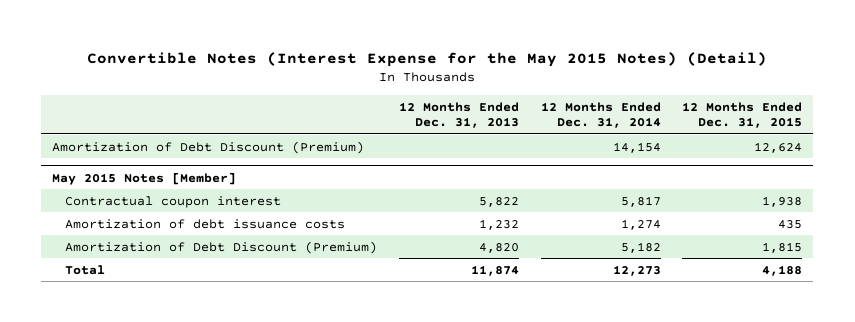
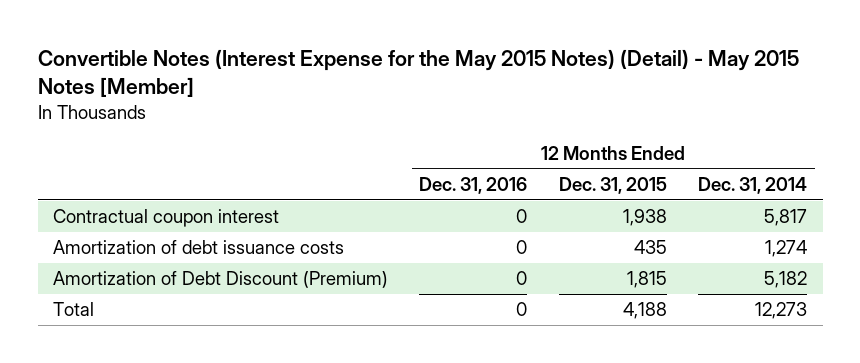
- Convertible Notes (Interest Expense for the May 2015 Notes) (Detail)
+ Convertible Notes (Interest Expense for the May 2015 Notes) (Detail) - May 2015 Notes [Member]
- | 12 Months Ended Dec. 31, 2013 | 12 Months Ended Dec. 31, 2014 | 12 Months Ended Dec. 31, 2015
+ | 12 Months Ended Dec. 31, 2016 | 12 Months Ended Dec. 31, 2015 | 12 Months Ended Dec. 31, 2014
- Amortization of Debt Discount (Premium) | | 14,154 | 12,624
- May 2015 Notes [Member]

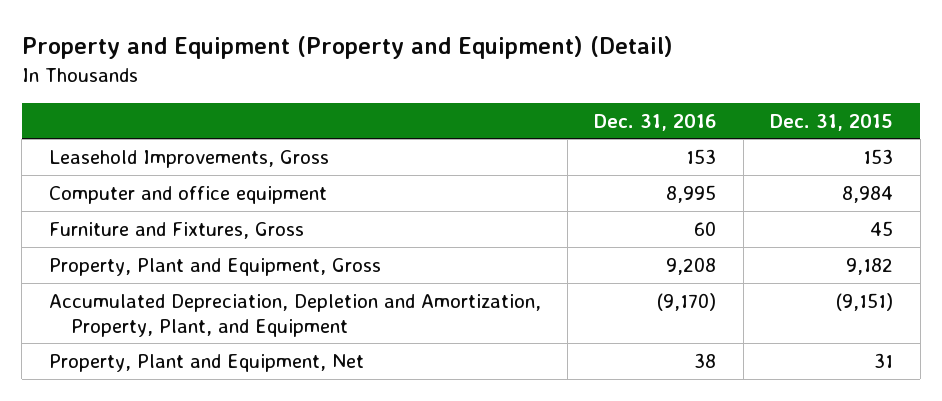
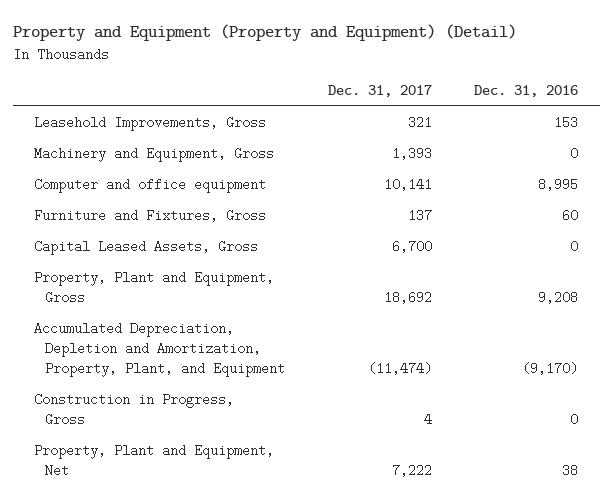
- | Dec. 31, 2016 | Dec. 31, 2015
+ | Dec. 31, 2017 | Dec. 31, 2016
+ Machinery and Equipment, Gross | 1,393 | 0
+ Capital Leased Assets, Gross | 6,700 | 0
+ Construction in Progress, Gross | 4 | 0

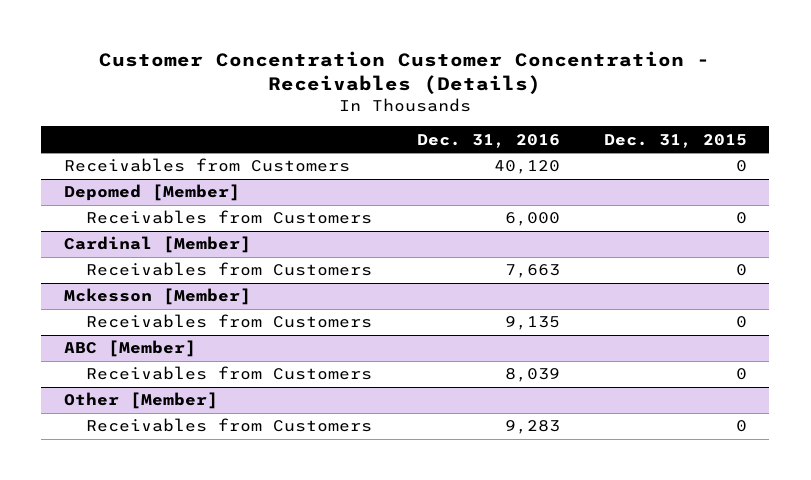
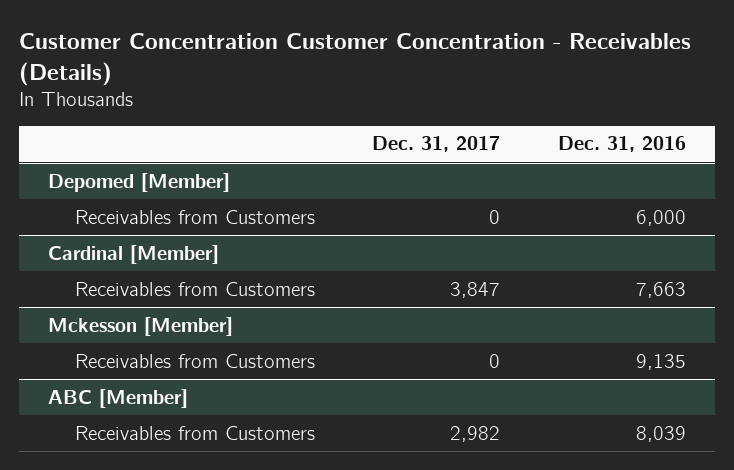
- | Dec. 31, 2016 | Dec. 31, 2015
+ | Dec. 31, 2017 | Dec. 31, 2016
- Receivables from Customers | 40,120 | 0
- Other [Member]
- Receivables from Customers | 9,283 | 0

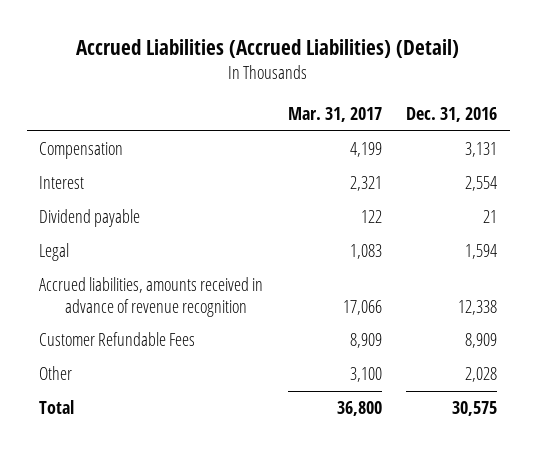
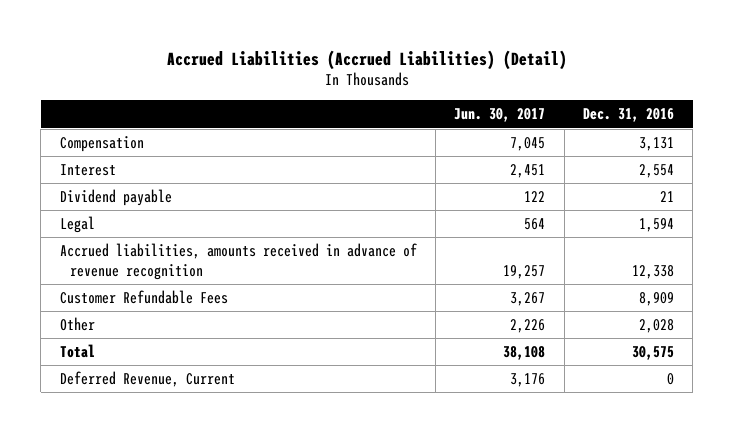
- | Mar. 31, 2017 | Dec. 31, 2016
+ | Jun. 30, 2017 | Dec. 31, 2016
+ Deferred Revenue, Current | 3,176 | 0

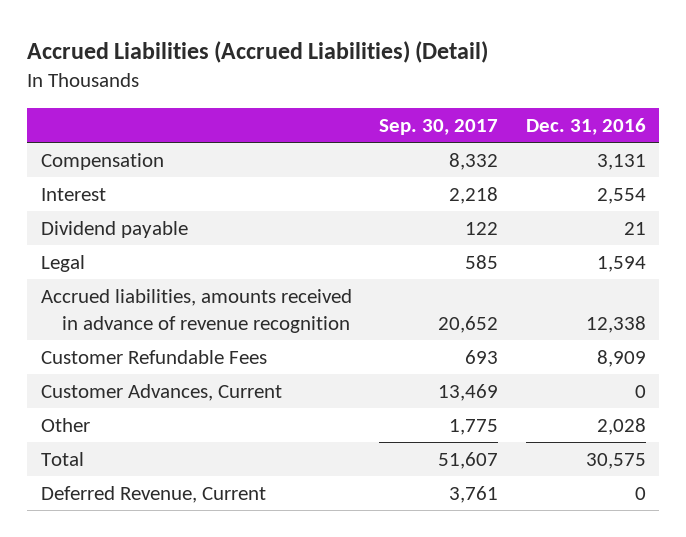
- | Jun. 30, 2017 | Dec. 31, 2016
+ | Sep. 30, 2017 | Dec. 31, 2016
+ Customer Advances, Current | 13,469 | 0

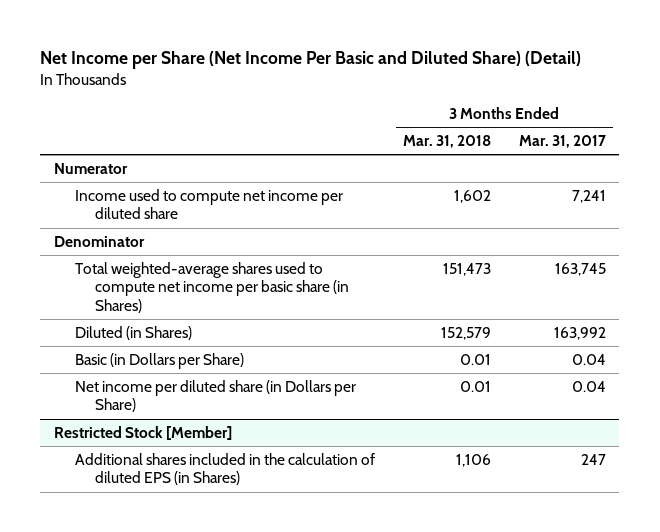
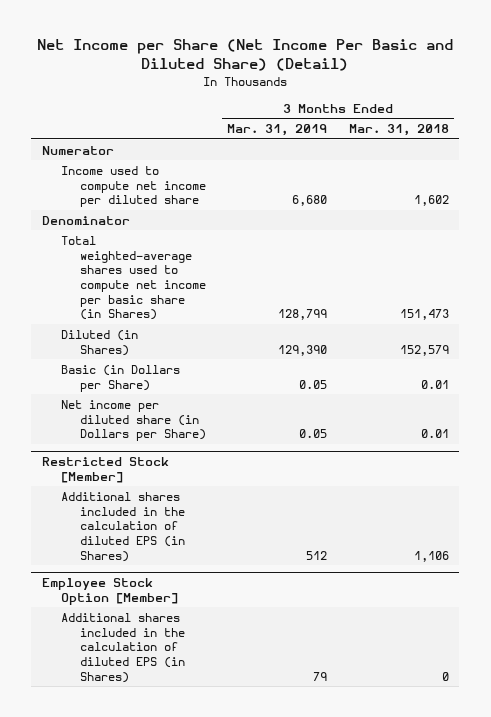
- | 3 Months Ended Mar. 31, 2018 | 3 Months Ended Mar. 31, 2017
+ | 3 Months Ended Mar. 31, 2019 | 3 Months Ended Mar. 31, 2018
+ Employee Stock Option [Member]
+ Additional shares included in the calculation of diluted EPS (in Shares) | 79 | 0

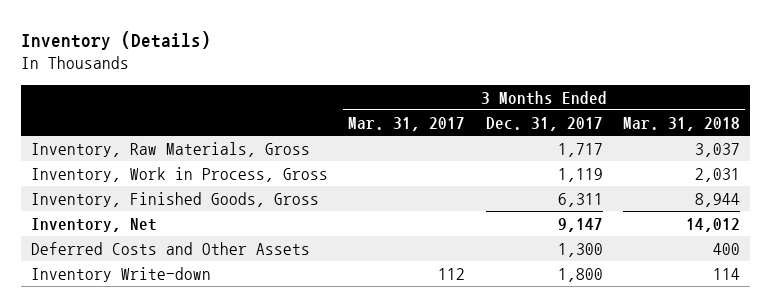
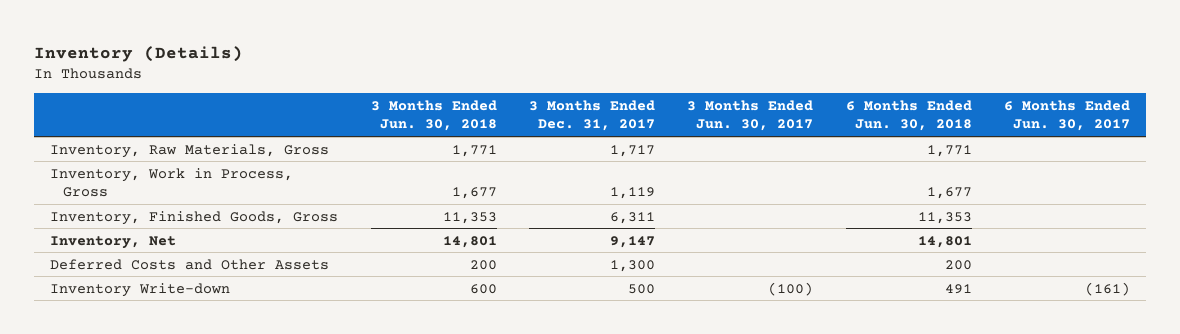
- | 3 Months Ended Mar. 31, 2017 | 3 Months Ended Dec. 31, 2017 | 3 Months Ended Mar. 31, 2018
+ | 3 Months Ended Jun. 30, 2018 | 3 Months Ended Dec. 31, 2017 | 3 Months Ended Jun. 30, 2017 | 6 Months Ended Jun. 30, 2018 | 6 Months Ended Jun. 30, 2017
- Inventory Write-down | 112 | 1,800 | 114
+ Inventory Write-down | 600 | 500 | (100) | 491 | (161)

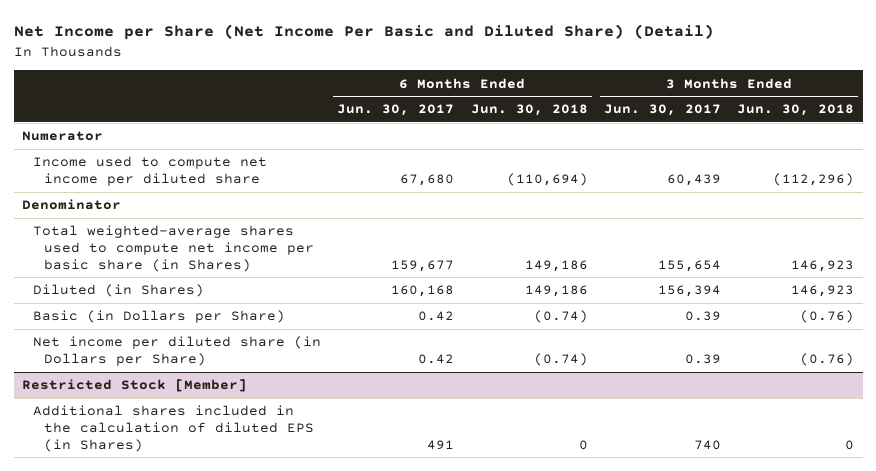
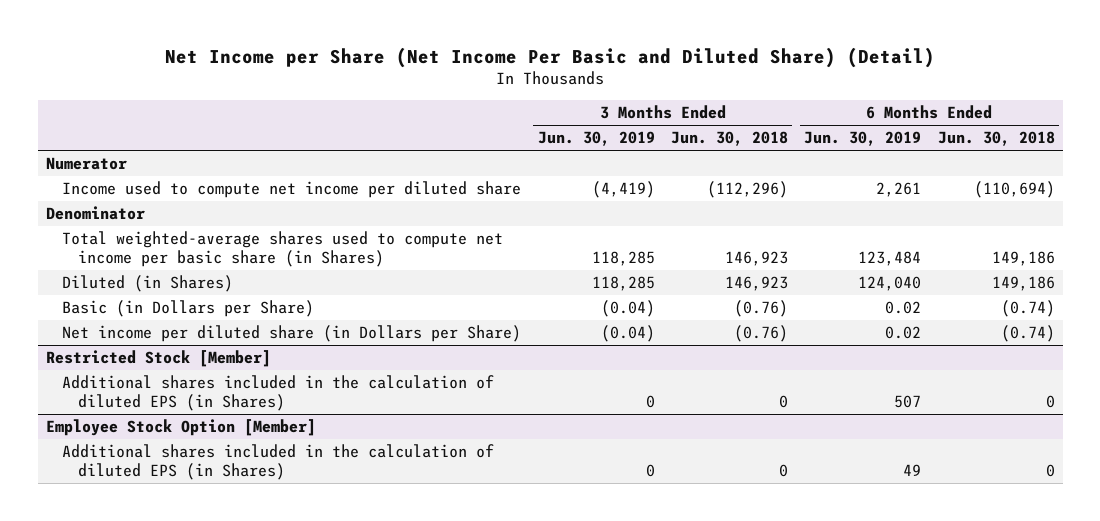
- | 6 Months Ended Jun. 30, 2017 | 6 Months Ended Jun. 30, 2018 | 3 Months Ended Jun. 30, 2017 | 3 Months Ended Jun. 30, 2018
+ | 3 Months Ended Jun. 30, 2019 | 3 Months Ended Jun. 30, 2018 | 6 Months Ended Jun. 30, 2019 | 6 Months Ended Jun. 30, 2018
+ Employee Stock Option [Member]
+ Additional shares included in the calculation of diluted EPS (in Shares) | 0 | 0 | 49 | 0

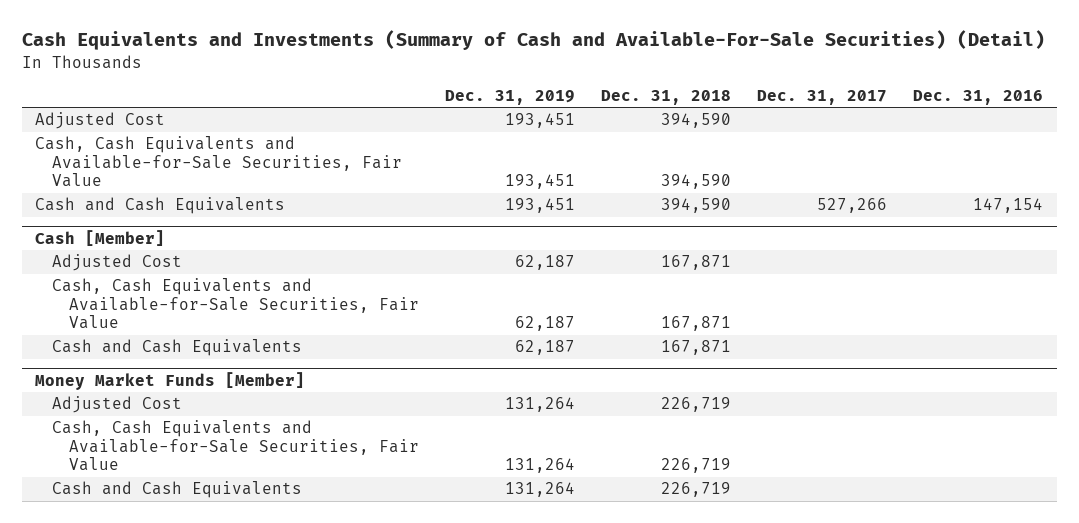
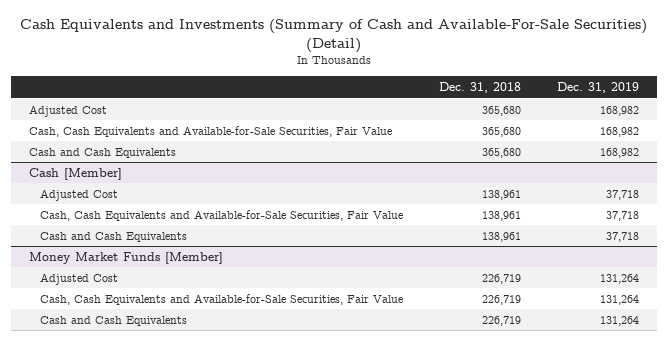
- | Dec. 31, 2019 | Dec. 31, 2018 | Dec. 31, 2017 | Dec. 31, 2016
+ | Dec. 31, 2018 | Dec. 31, 2019
- Adjusted Cost | 193,451 | 394,590 | |
- Cash, Cash Equivalents and Available-for-Sale Securities, Fair Value | 193,451 | 394,590 | |
- Cash and Cash Equivalents | 193,451 | 394,590 | 527,266 | 147,154
+ Adjusted Cost | 365,680 | 168,982
+ Cash, Cash Equivalents and Available-for-Sale Securities, Fair Value | 365,680 | 168,982
+ Cash and Cash Equivalents | 365,680 | 168,982
@ Cash [Member]
- Adjusted Cost | 62,187 | 167,871 | |
- Cash, Cash Equivalents and Available-for-Sale Securities, Fair Value | 62,187 | 167,871 | |
- Cash and Cash Equivalents | 62,187 | 167,871 | |
+ Adjusted Cost | 138,961 | 37,718
+ Cash, Cash Equivalents and Available-for-Sale Securities, Fair Value | 138,961 | 37,718
+ Cash and Cash Equivalents | 138,961 | 37,718

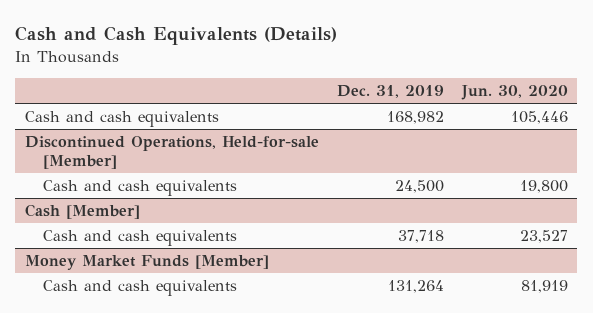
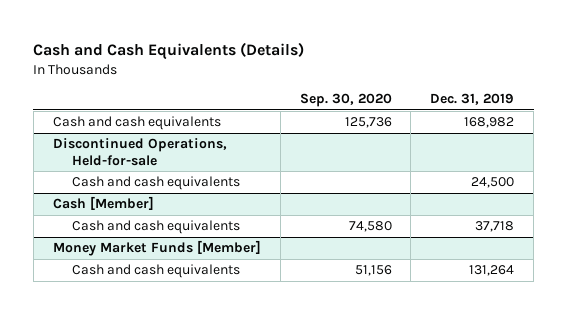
- | Dec. 31, 2019 | Jun. 30, 2020
+ | Sep. 30, 2020 | Dec. 31, 2019
- Discontinued Operations, Held-for-sale [Member]
+ Discontinued Operations, Held-for-sale

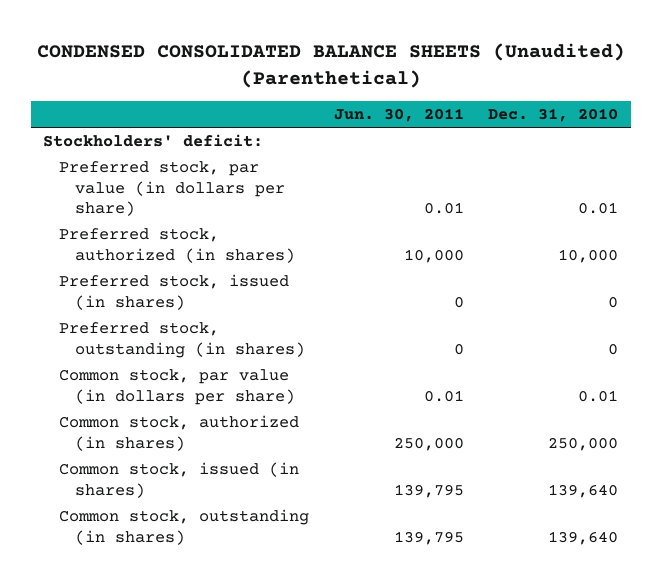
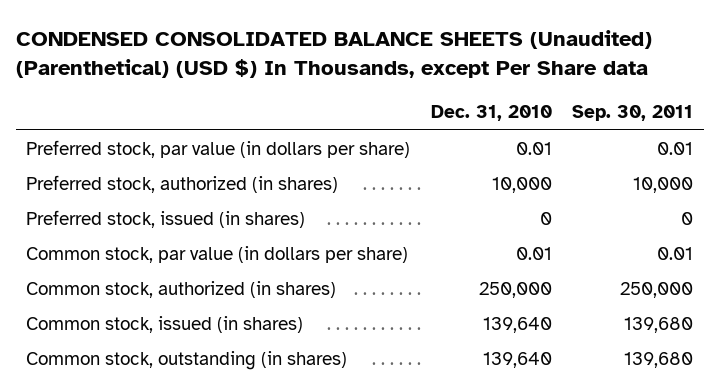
- CONDENSED CONSOLIDATED BALANCE SHEETS (Unaudited) (Parenthetical)
+ CONDENSED CONSOLIDATED BALANCE SHEETS (Unaudited) (Parenthetical) (USD $) In Thousands, except Per Share data
- | Jun. 30, 2011 | Dec. 31, 2010
+ | Dec. 31, 2010 | Sep. 30, 2011
- Stockholders' deficit:
- Preferred stock, outstanding (in shares) | 0 | 0

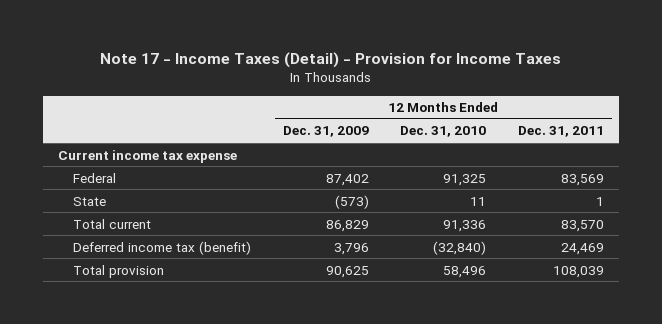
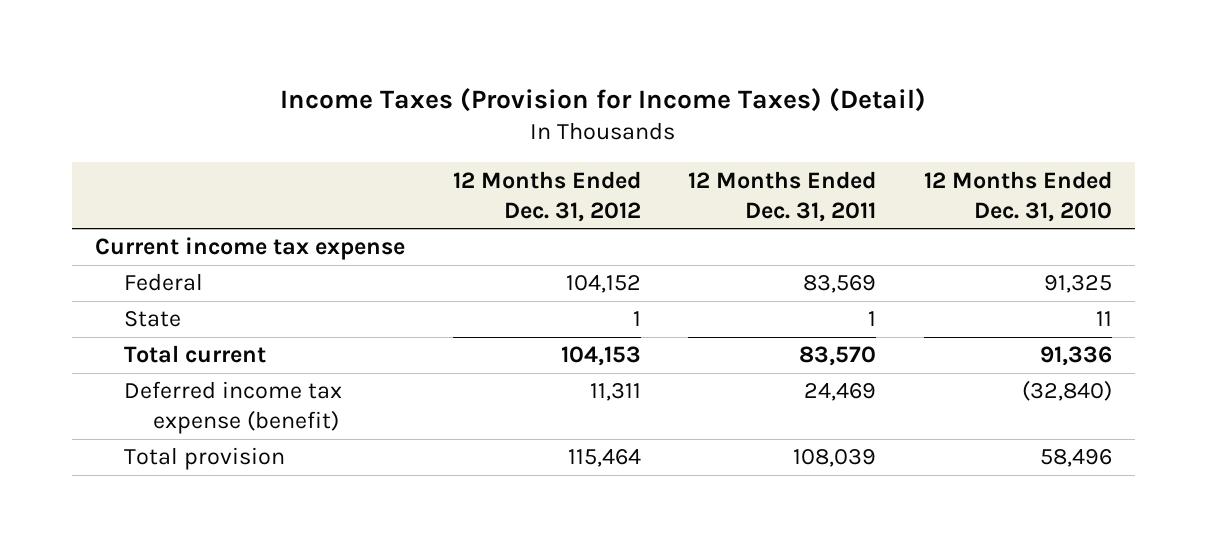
- Note 17 - Income Taxes (Detail) - Provision for Income Taxes
+ Income Taxes (Provision for Income Taxes) (Detail)
- | 12 Months Ended Dec. 31, 2009 | 12 Months Ended Dec. 31, 2010 | 12 Months Ended Dec. 31, 2011
+ | 12 Months Ended Dec. 31, 2012 | 12 Months Ended Dec. 31, 2011 | 12 Months Ended Dec. 31, 2010
- Deferred income tax (benefit) | 3,796 | (32,840) | 24,469
+ Deferred income tax expense (benefit) | 11,311 | 24,469 | (32,840)

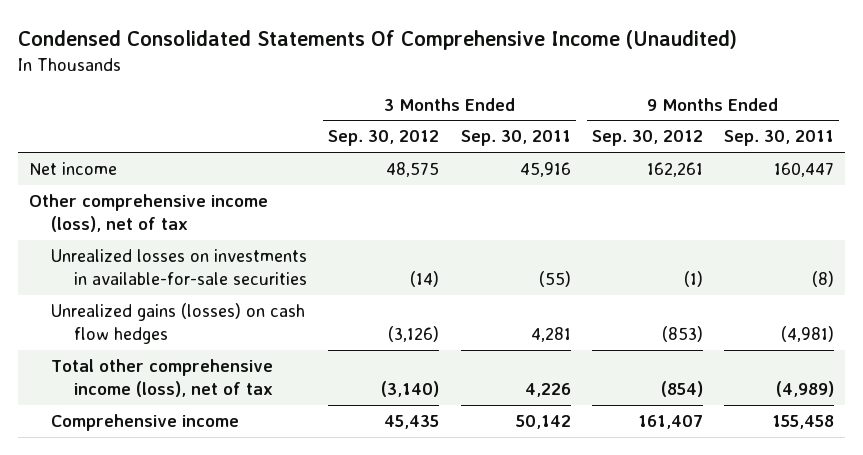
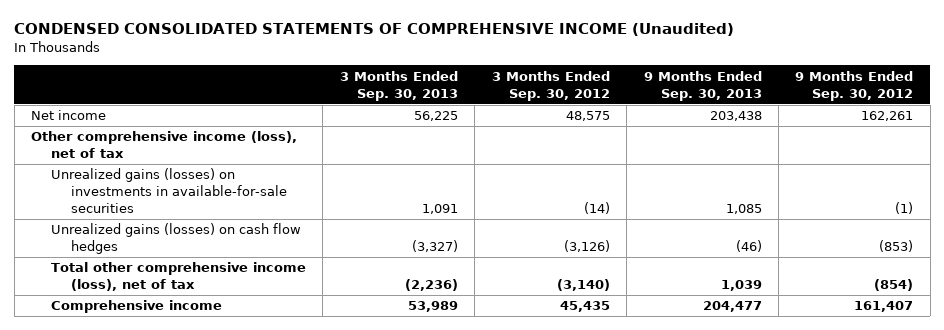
- Condensed Consolidated Statements Of Comprehensive Income (Unaudited)
+ CONDENSED CONSOLIDATED STATEMENTS OF COMPREHENSIVE INCOME (Unaudited)
- | 3 Months Ended Sep. 30, 2012 | 3 Months Ended Sep. 30, 2011 | 9 Months Ended Sep. 30, 2012 | 9 Months Ended Sep. 30, 2011
+ | 3 Months Ended Sep. 30, 2013 | 3 Months Ended Sep. 30, 2012 | 9 Months Ended Sep. 30, 2013 | 9 Months Ended Sep. 30, 2012
- Unrealized losses on investments in available-for-sale securities | (14) | (55) | (1) | (8)
+ Unrealized gains (losses) on investments in available-for-sale securities | 1,091 | (14) | 1,085 | (1)

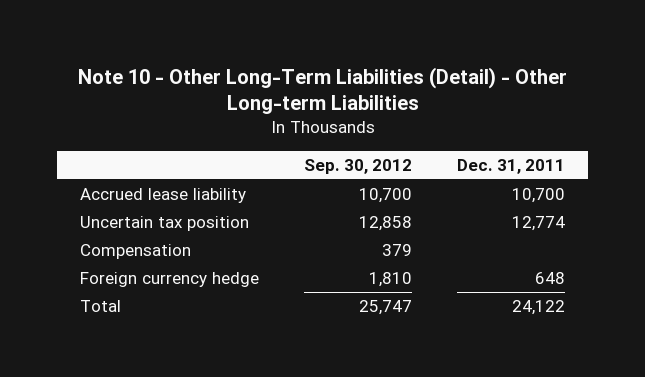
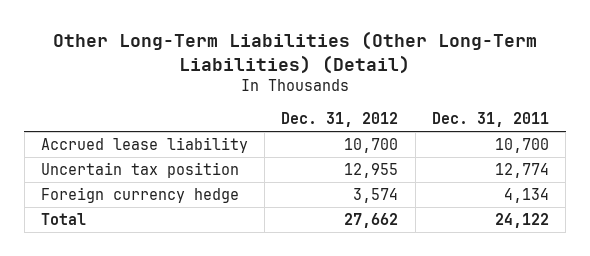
- Note 10 - Other Long-Term Liabilities (Detail) - Other Long-term Liabilities
+ Other Long-Term Liabilities (Other Long-Term Liabilities) (Detail)
- | Sep. 30, 2012 | Dec. 31, 2011
+ | Dec. 31, 2012 | Dec. 31, 2011
- Compensation | 379 |
- Foreign currency hedge | 1,810 | 648
+ Foreign currency hedge | 3,574 | 4,134

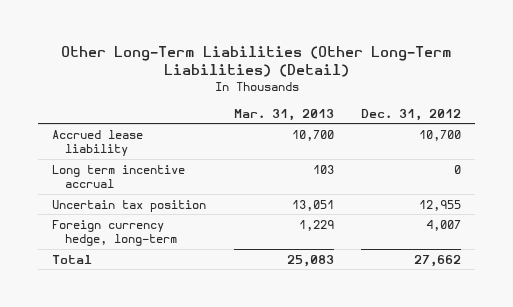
- | Dec. 31, 2012 | Dec. 31, 2011
+ | Mar. 31, 2013 | Dec. 31, 2012
+ Long term incentive accrual | 103 | 0
- Foreign currency hedge | 3,574 | 4,134
+ Foreign currency hedge, long-term | 1,229 | 4,007

